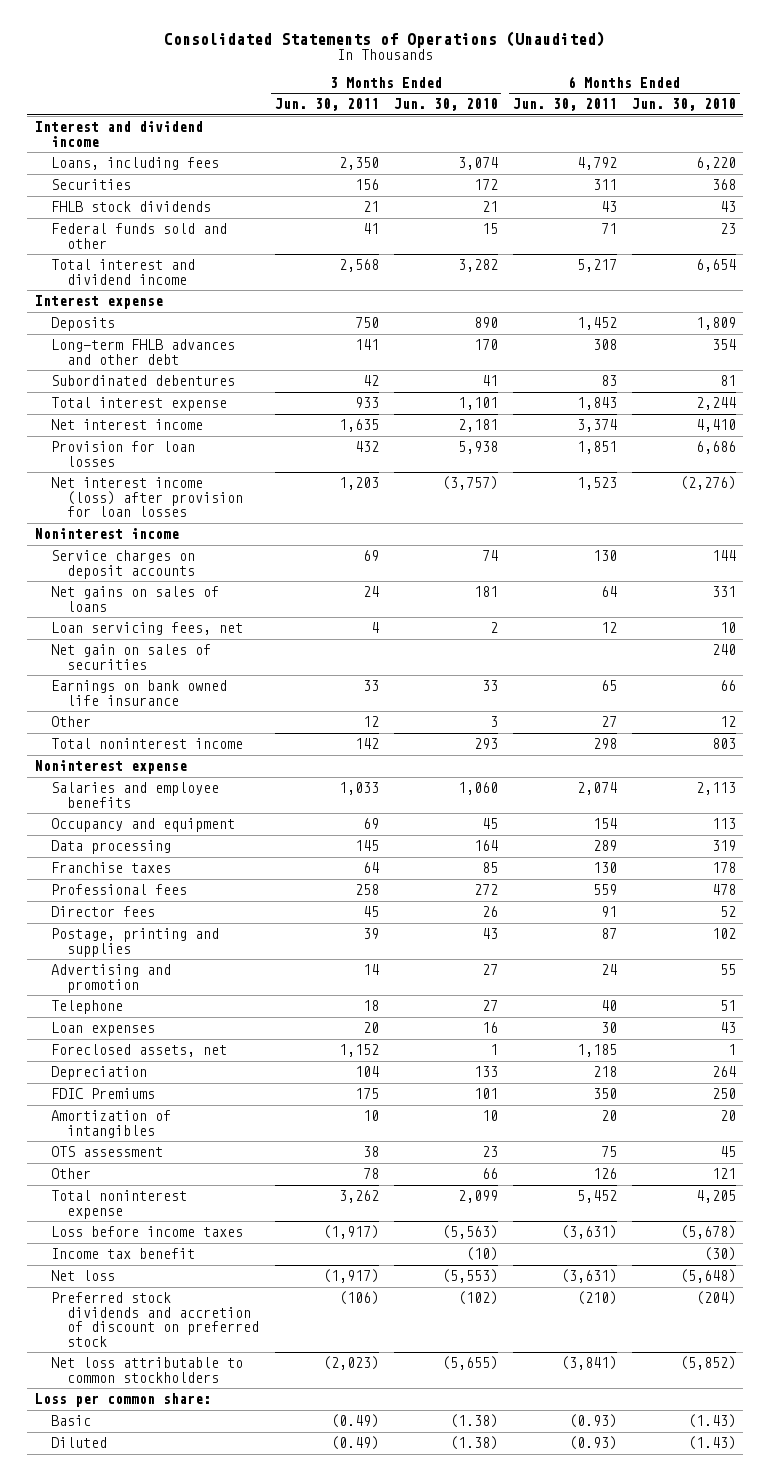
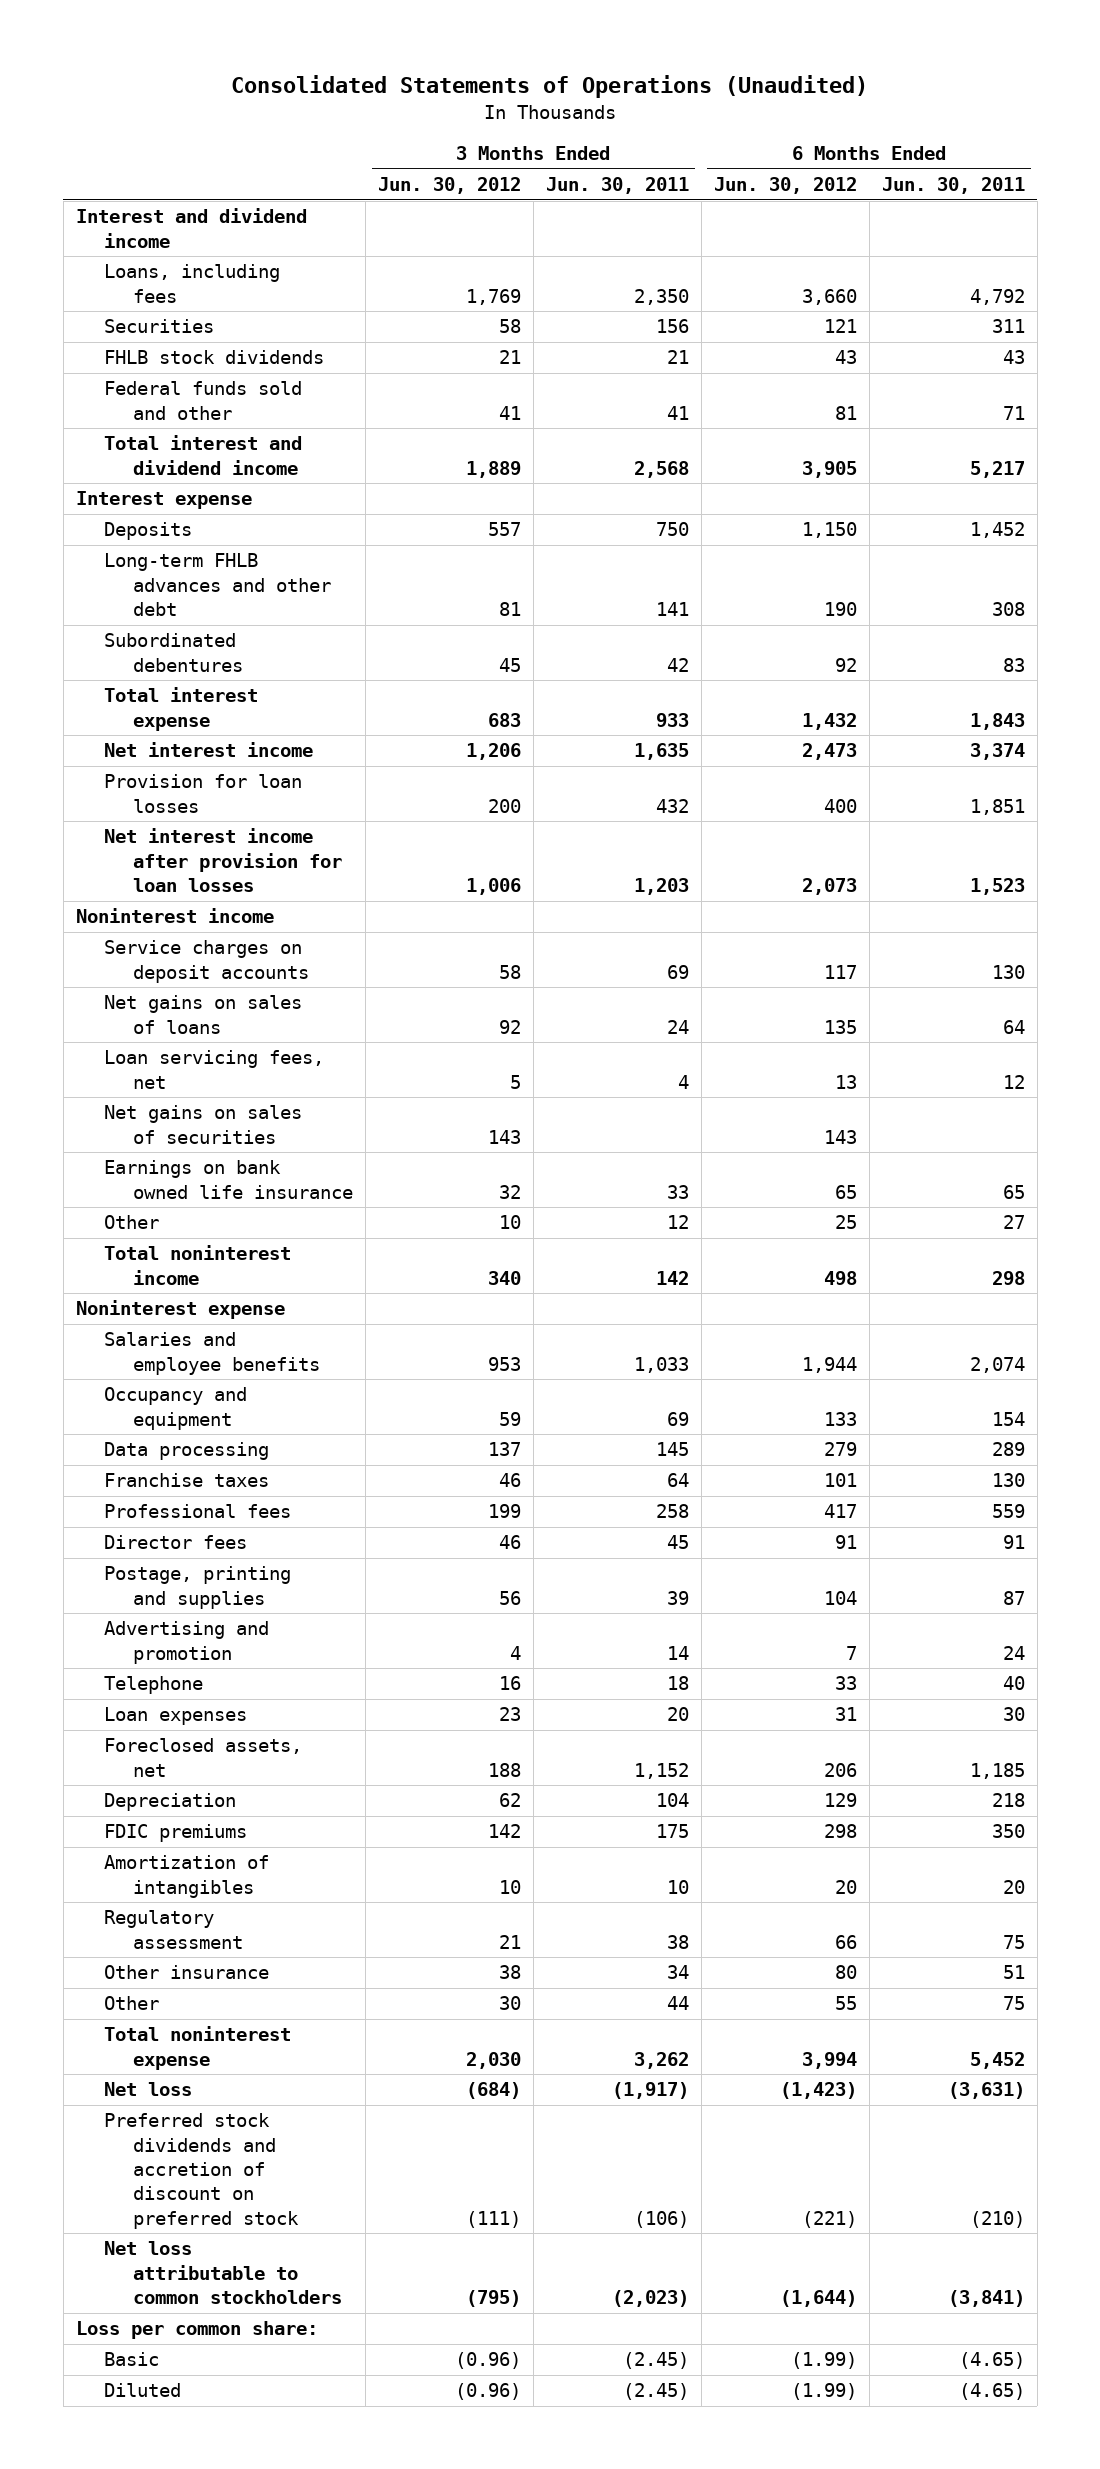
- | 3 Months Ended Jun. 30, 2011 | 3 Months Ended Jun. 30, 2010 | 6 Months Ended Jun. 30, 2011 | 6 Months Ended Jun. 30, 2010
+ | 3 Months Ended Jun. 30, 2012 | 3 Months Ended Jun. 30, 2011 | 6 Months Ended Jun. 30, 2012 | 6 Months Ended Jun. 30, 2011
- Net interest income (loss) after provision for loan losses | 1,203 | (3,757) | 1,523 | (2,276)
+ Net interest income after provision for loan losses | 1,006 | 1,203 | 2,073 | 1,523
- Net gain on sales of securities | | | | 240
+ Net gains on sales of securities | 143 | | 143 |
- FDIC Premiums | 175 | 101 | 350 | 250
+ FDIC premiums | 142 | 175 | 298 | 350
- OTS assessment | 38 | 23 | 75 | 45
- Other | 78 | 66 | 126 | 121
+ Regulatory assessment | 21 | 38 | 66 | 75
+ Other insurance | 38 | 34 | 80 | 51
+ Other | 30 | 44 | 55 | 75
- Loss before income taxes | (1,917) | (5,563) | (3,631) | (5,678)
- Income tax benefit | | (10) | | (30)
- Basic | (0.49) | (1.38) | (0.93) | (1.43)
- Diluted | (0.49) | (1.38) | (0.93) | (1.43)
+ Basic | (0.96) | (2.45) | (1.99) | (4.65)
+ Diluted | (0.96) | (2.45) | (1.99) | (4.65)

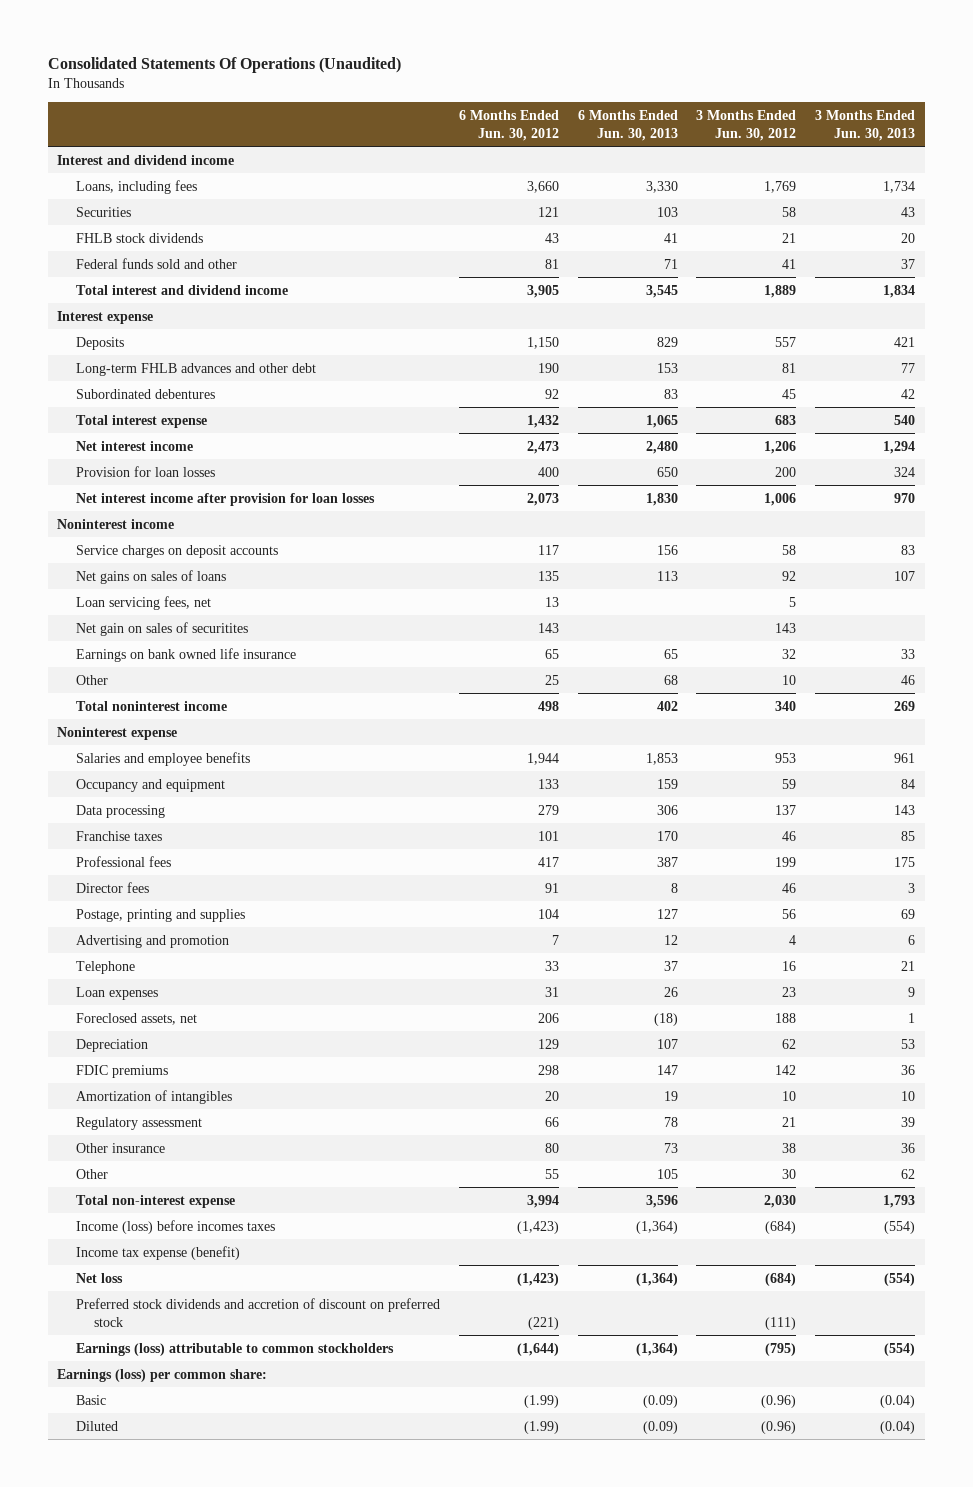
- Consolidated Statements of Operations (Unaudited)
+ Consolidated Statements Of Operations (Unaudited)
- | 3 Months Ended Jun. 30, 2012 | 3 Months Ended Jun. 30, 2011 | 6 Months Ended Jun. 30, 2012 | 6 Months Ended Jun. 30, 2011
+ | 6 Months Ended Jun. 30, 2012 | 6 Months Ended Jun. 30, 2013 | 3 Months Ended Jun. 30, 2012 | 3 Months Ended Jun. 30, 2013
- Net gains on sales of securities | 143 | | 143 |
+ Net gain on sales of securitites | 143 | | 143 |
- Total noninterest expense | 2,030 | 3,262 | 3,994 | 5,452
+ Total non-interest expense | 3,994 | 3,596 | 2,030 | 1,793
+ Income (loss) before incomes taxes | (1,423) | (1,364) | (684) | (554)
+ Income tax expense (benefit)
- Net loss attributable to common stockholders | (795) | (2,023) | (1,644) | (3,841)
- Loss per common share:
+ Earnings (loss) attributable to common stockholders | (1,644) | (1,364) | (795) | (554)
+ Earnings (loss) per common share:

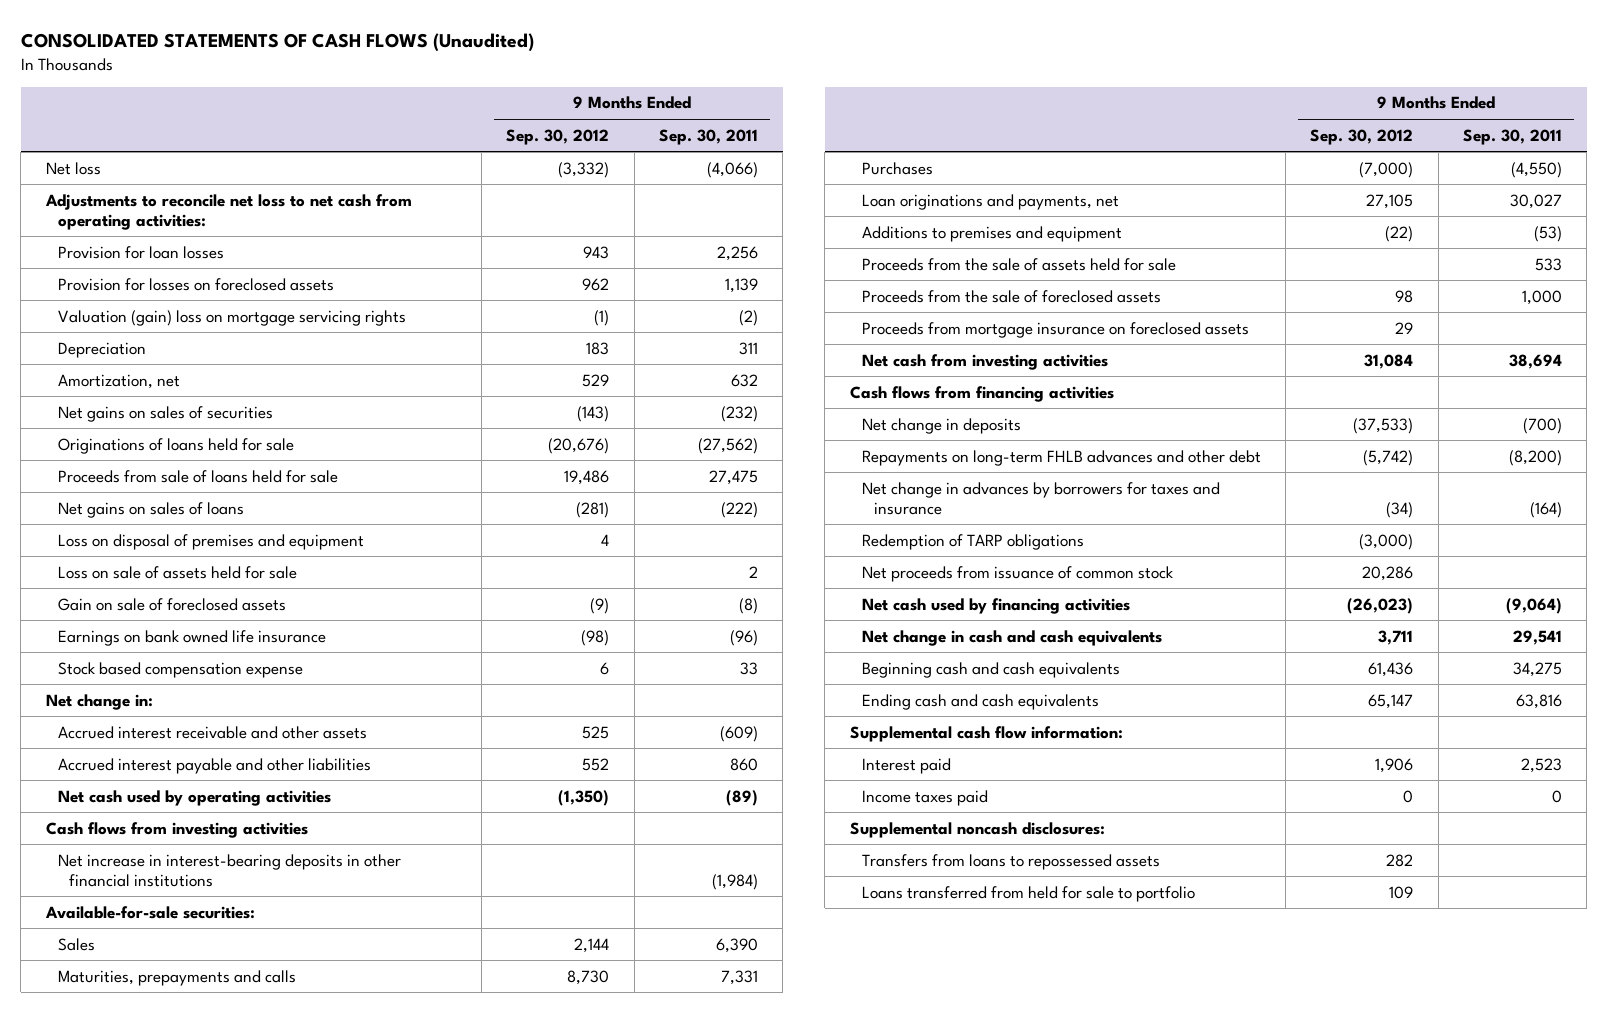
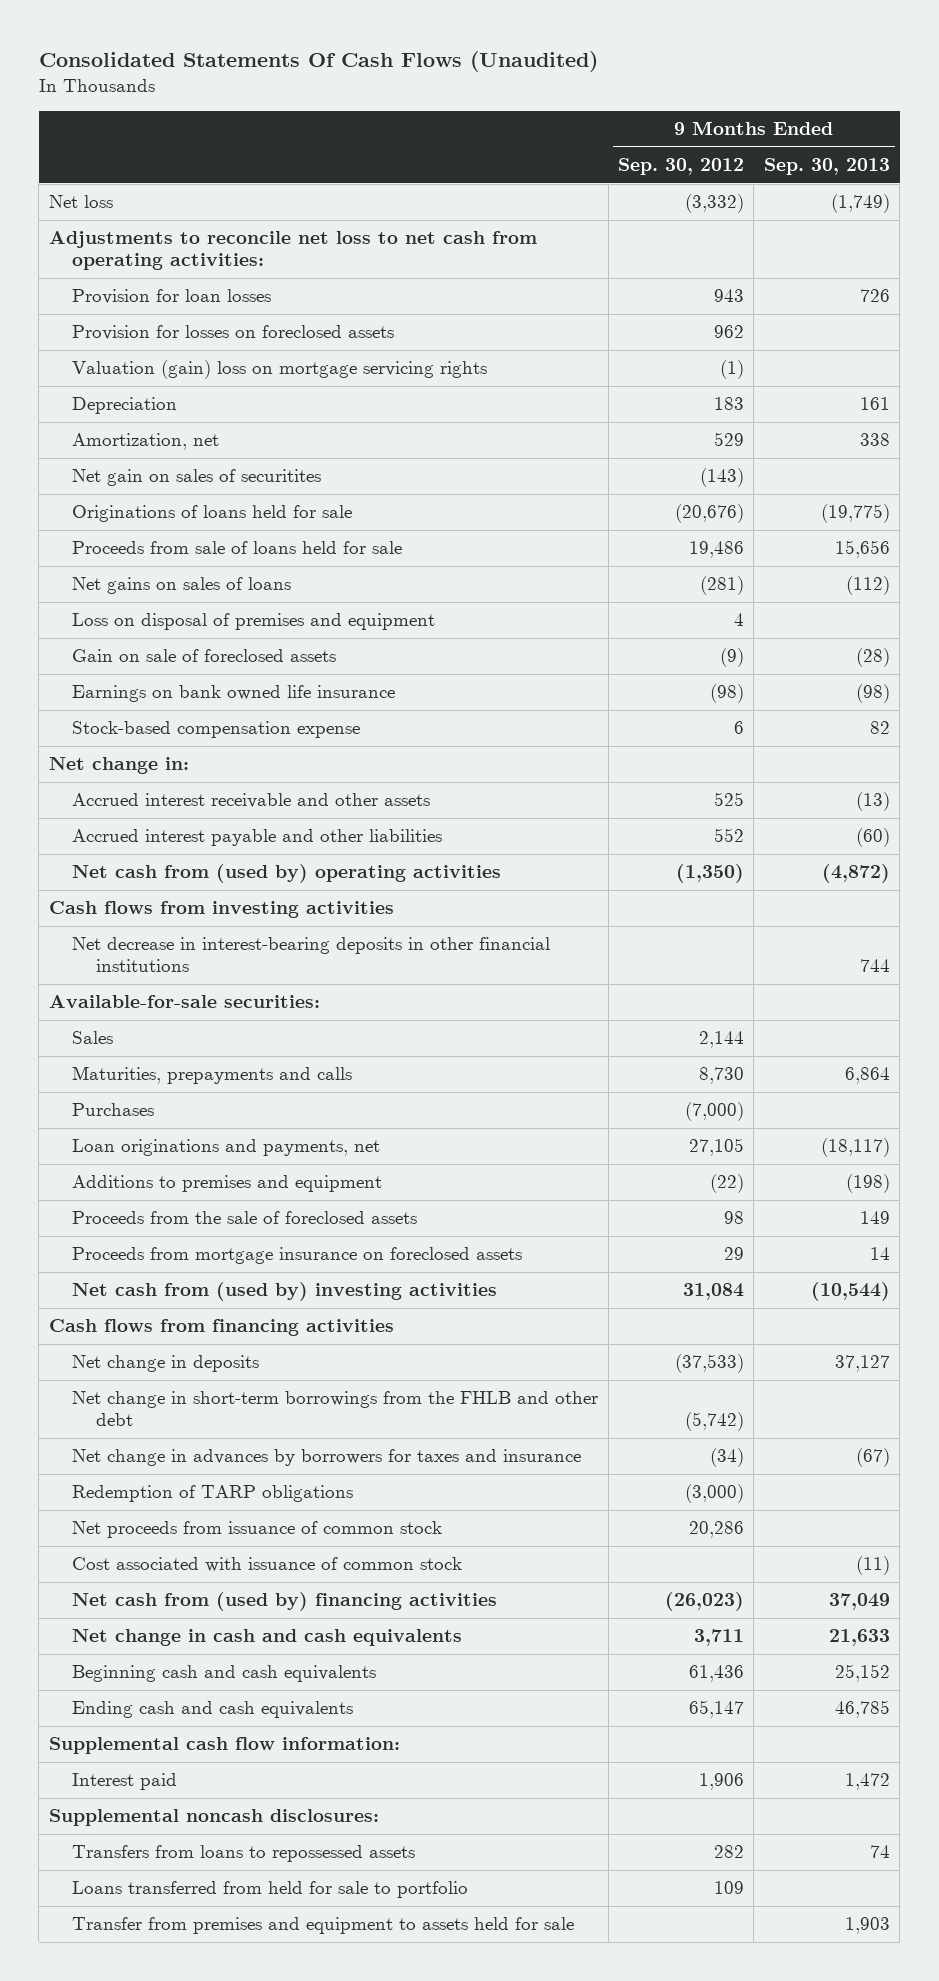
- CONSOLIDATED STATEMENTS OF CASH FLOWS (Unaudited)
+ Consolidated Statements Of Cash Flows (Unaudited)
- | 9 Months Ended Sep. 30, 2012 | 9 Months Ended Sep. 30, 2011
+ | 9 Months Ended Sep. 30, 2012 | 9 Months Ended Sep. 30, 2013
- Net gains on sales of securities | (143) | (232)
+ Net gain on sales of securitites | (143) |
- Loss on sale of assets held for sale | | 2
- Stock based compensation expense | 6 | 33
+ Stock-based compensation expense | 6 | 82
- Net cash used by operating activities | (1,350) | (89)
+ Net cash from (used by) operating activities | (1,350) | (4,872)
- Net increase in interest-bearing deposits in other financial institutions | | (1,984)
+ Net decrease in interest-bearing deposits in other financial institutions | | 744
- Proceeds from the sale of assets held for sale | | 533
- Net cash from investing activities | 31,084 | 38,694
+ Net cash from (used by) investing activities | 31,084 | (10,544)
- Repayments on long-term FHLB advances and other debt | (5,742) | (8,200)
+ Net change in short-term borrowings from the FHLB and other debt | (5,742) |
- Net cash used by financing activities | (26,023) | (9,064)
+ Cost associated with issuance of common stock | | (11)
+ Net cash from (used by) financing activities | (26,023) | 37,049
- Income taxes paid | 0 | 0
+ Transfer from premises and equipment to assets held for sale | | 1,903

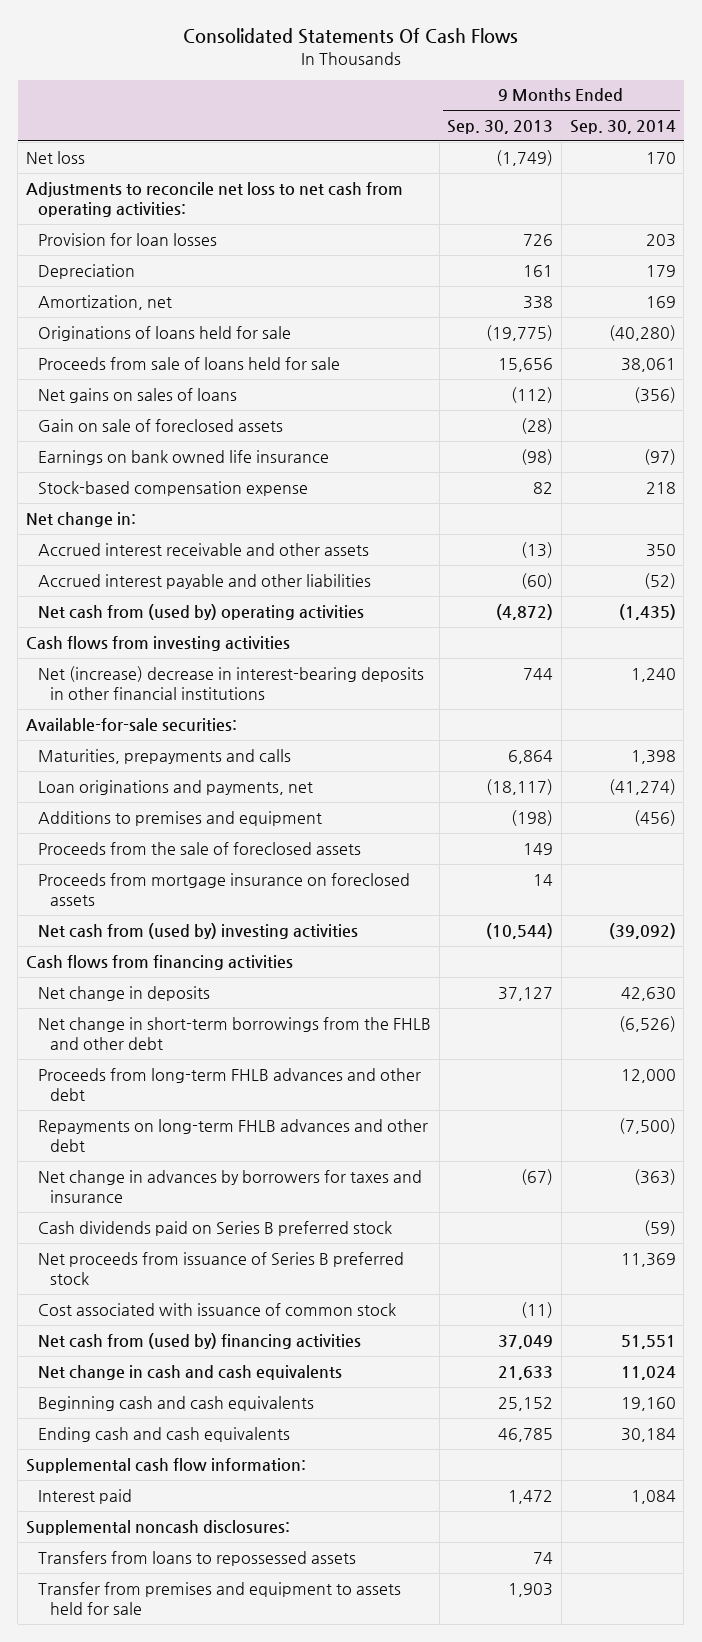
- Consolidated Statements Of Cash Flows (Unaudited)
+ Consolidated Statements Of Cash Flows
- | 9 Months Ended Sep. 30, 2012 | 9 Months Ended Sep. 30, 2013
+ | 9 Months Ended Sep. 30, 2013 | 9 Months Ended Sep. 30, 2014
- Provision for losses on foreclosed assets | 962 |
- Valuation (gain) loss on mortgage servicing rights | (1) |
- Net gain on sales of securitites | (143) |
- Loss on disposal of premises and equipment | 4 |
- Net decrease in interest-bearing deposits in other financial institutions | | 744
+ Net (increase) decrease in interest-bearing deposits in other financial institutions | 744 | 1,240
- Sales | 2,144 |
- Purchases | (7,000) |
+ Proceeds from long-term FHLB advances and other debt | | 12,000
+ Repayments on long-term FHLB advances and other debt | | (7,500)
- Redemption of TARP obligations | (3,000) |
- Net proceeds from issuance of common stock | 20,286 |
+ Cash dividends paid on Series B preferred stock | | (59)
+ Net proceeds from issuance of Series B preferred stock | | 11,369
- Loans transferred from held for sale to portfolio | 109 |

